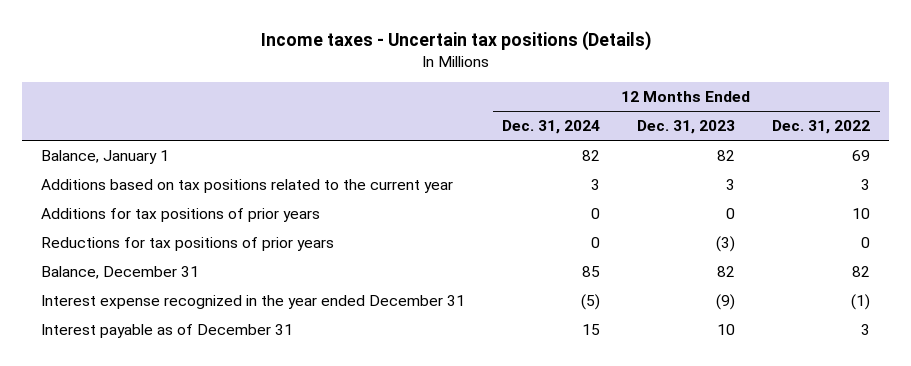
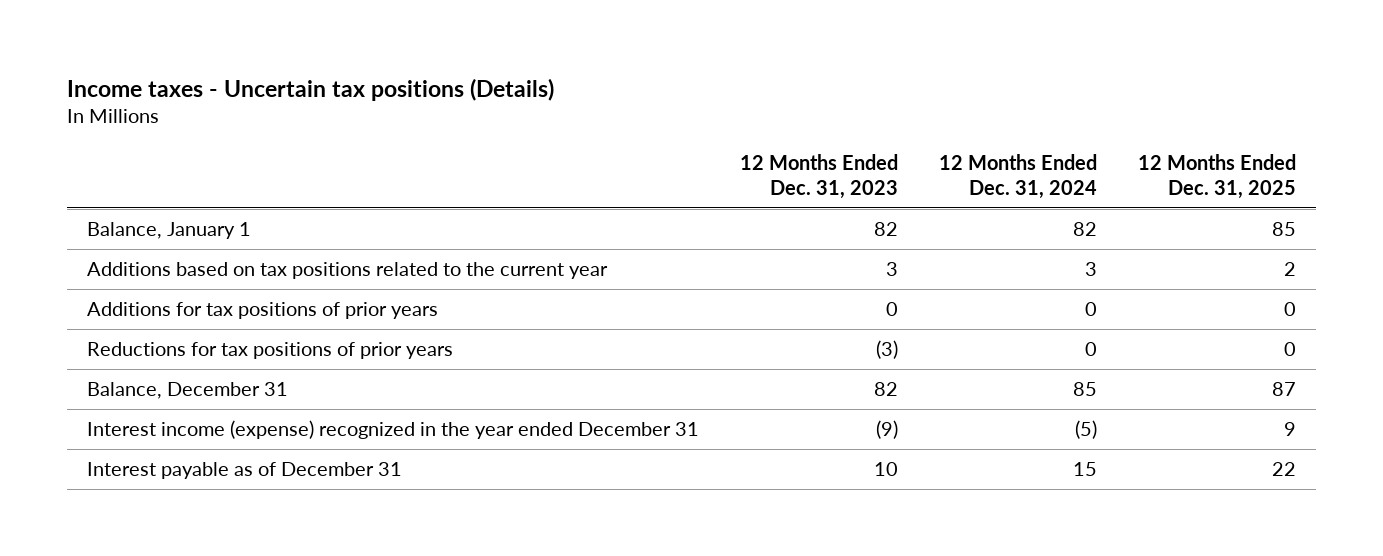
- | 12 Months Ended Dec. 31, 2024 | 12 Months Ended Dec. 31, 2023 | 12 Months Ended Dec. 31, 2022
+ | 12 Months Ended Dec. 31, 2023 | 12 Months Ended Dec. 31, 2024 | 12 Months Ended Dec. 31, 2025
- Interest expense recognized in the year ended December 31 | (5) | (9) | (1)
+ Interest income (expense) recognized in the year ended December 31 | (9) | (5) | 9

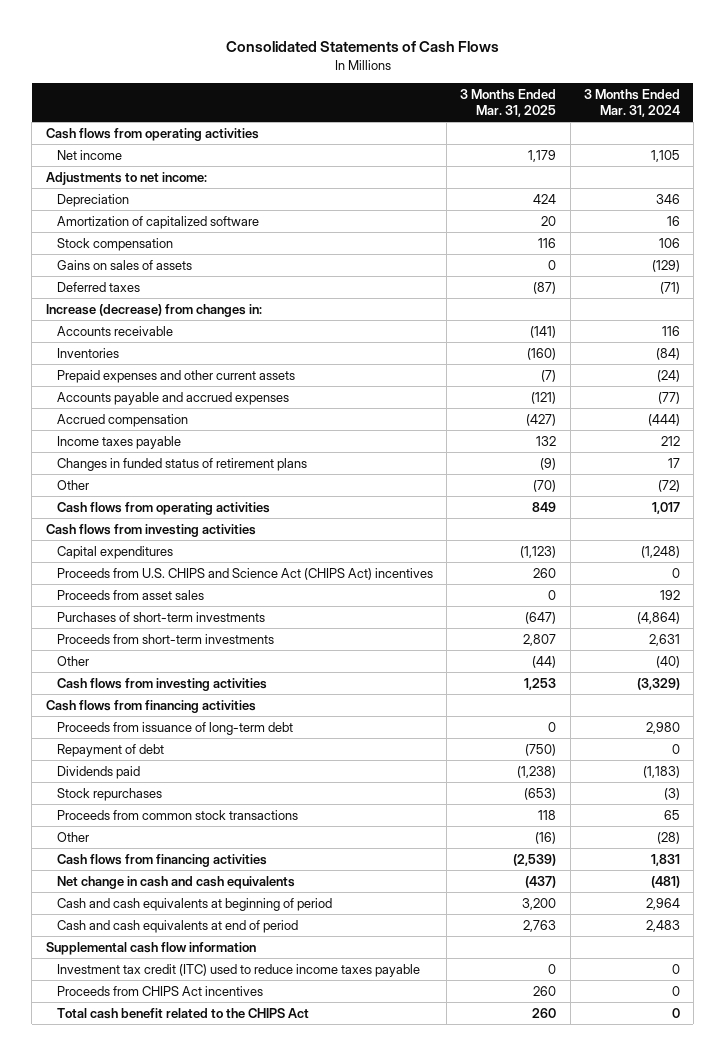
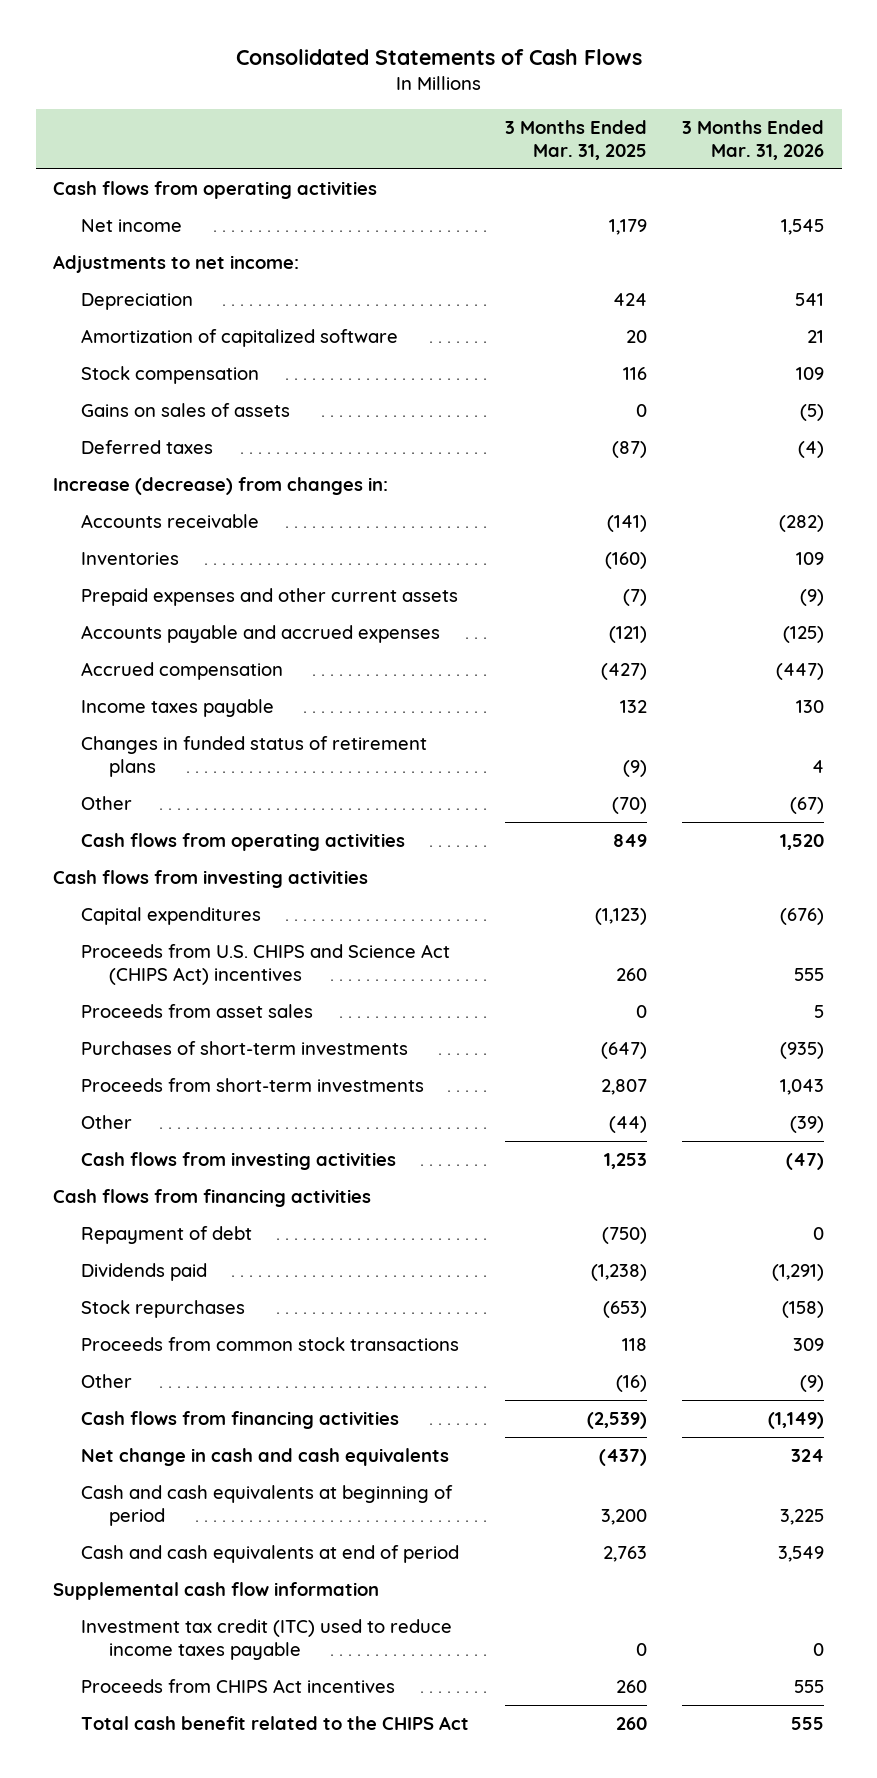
- | 3 Months Ended Mar. 31, 2025 | 3 Months Ended Mar. 31, 2024
+ | 3 Months Ended Mar. 31, 2025 | 3 Months Ended Mar. 31, 2026
- Proceeds from issuance of long-term debt | 0 | 2,980

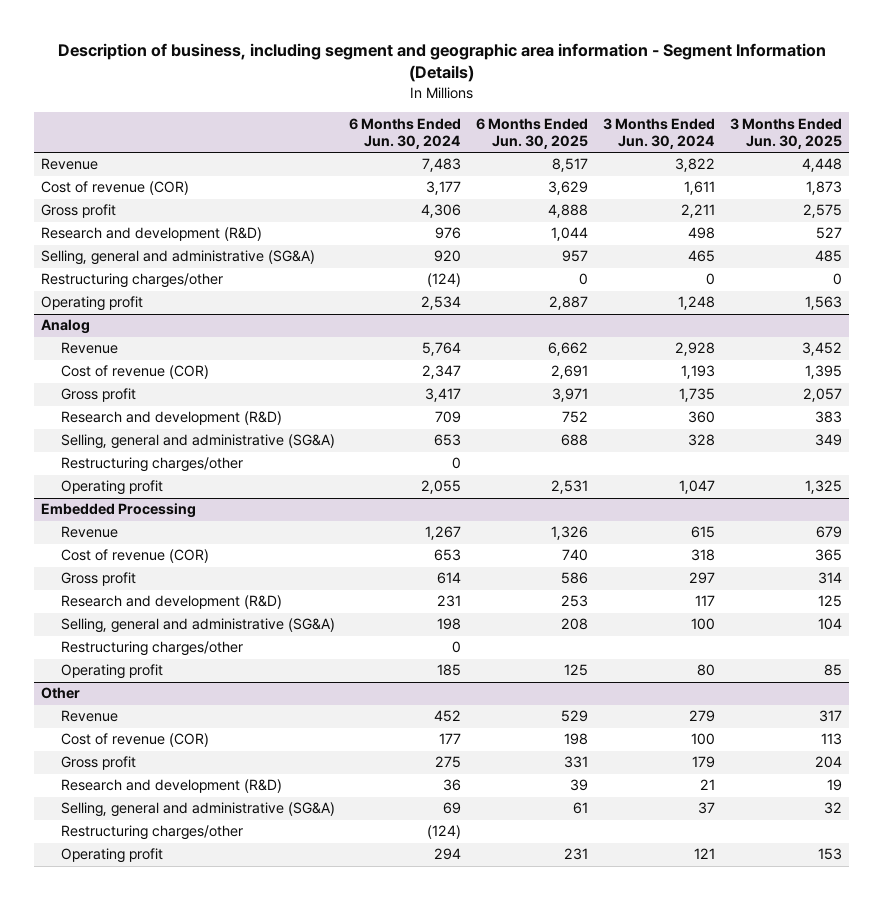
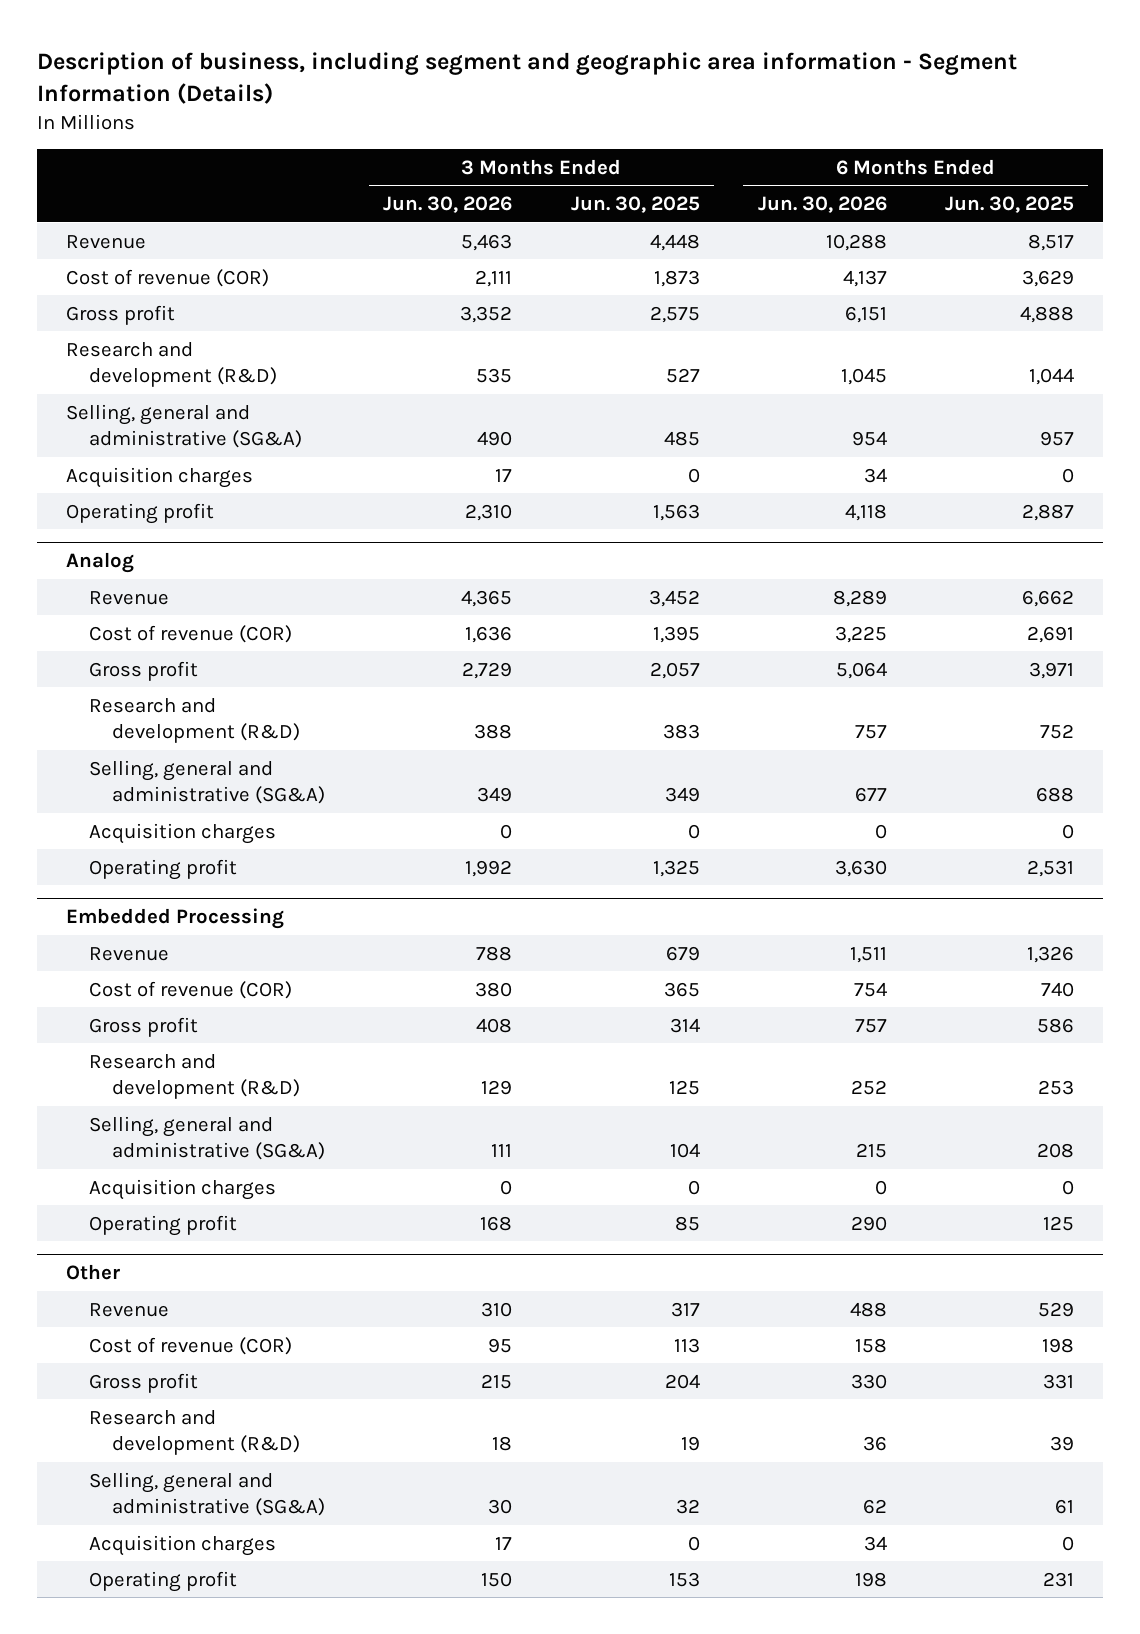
- | 6 Months Ended Jun. 30, 2024 | 6 Months Ended Jun. 30, 2025 | 3 Months Ended Jun. 30, 2024 | 3 Months Ended Jun. 30, 2025
+ | 3 Months Ended Jun. 30, 2026 | 3 Months Ended Jun. 30, 2025 | 6 Months Ended Jun. 30, 2026 | 6 Months Ended Jun. 30, 2025
- Restructuring charges/other | (124) | 0 | 0 | 0
+ Acquisition charges | 17 | 0 | 34 | 0
@ Analog
- Restructuring charges/other | 0 | | |
+ Acquisition charges | 0 | 0 | 0 | 0
@ Embedded Processing
- Restructuring charges/other | 0 | | |
+ Acquisition charges | 0 | 0 | 0 | 0
@ Other
- Restructuring charges/other | (124) | | |
+ Acquisition charges | 17 | 0 | 34 | 0

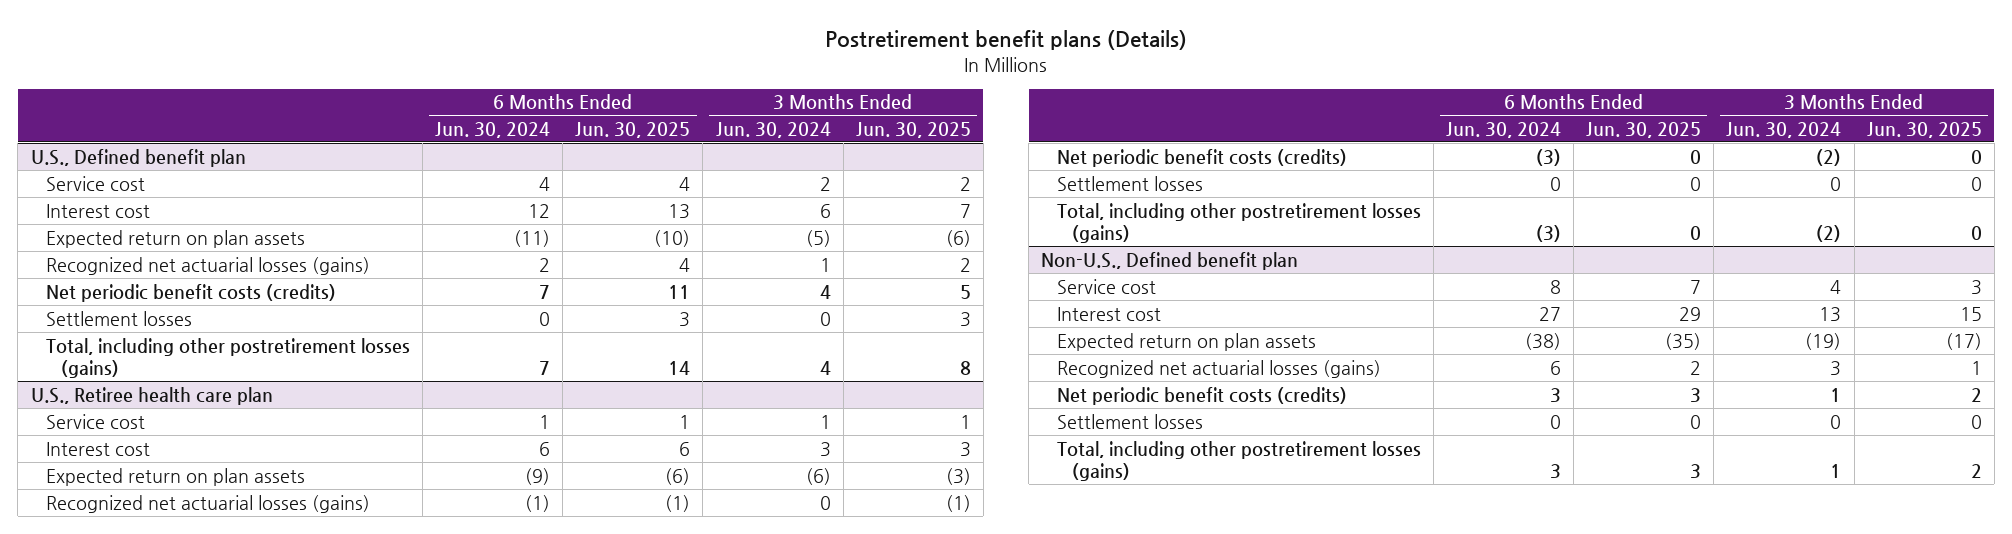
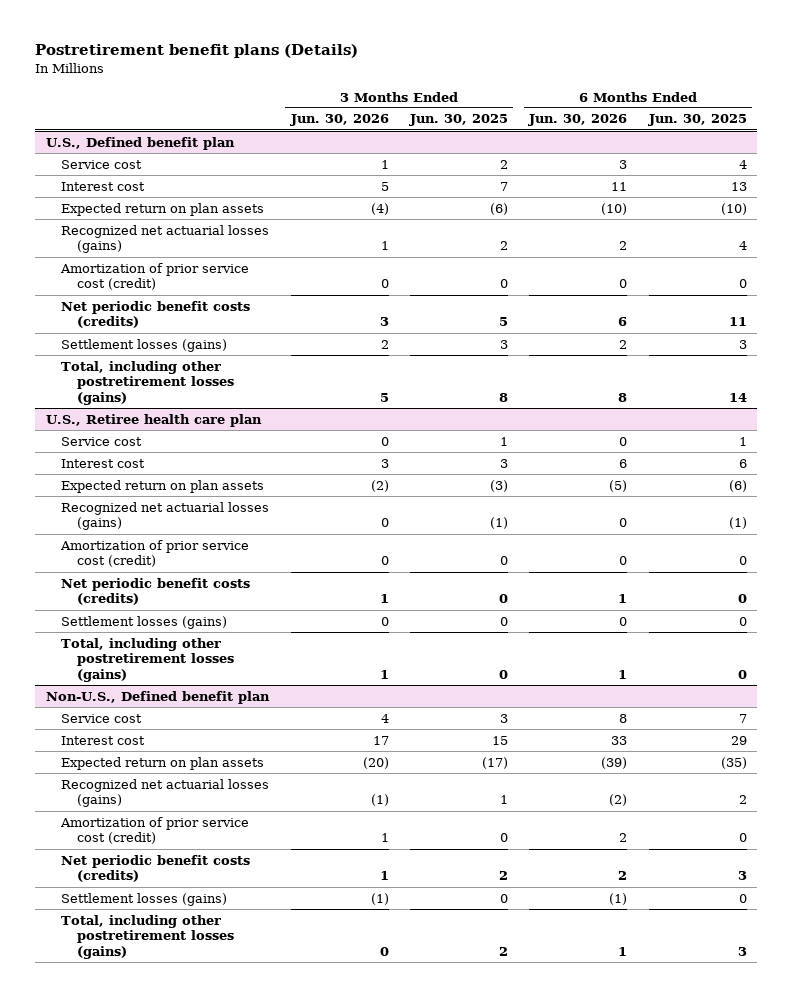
- | 6 Months Ended Jun. 30, 2024 | 6 Months Ended Jun. 30, 2025 | 3 Months Ended Jun. 30, 2024 | 3 Months Ended Jun. 30, 2025
+ | 3 Months Ended Jun. 30, 2026 | 3 Months Ended Jun. 30, 2025 | 6 Months Ended Jun. 30, 2026 | 6 Months Ended Jun. 30, 2025
@ U.S., Defined benefit plan
+ Amortization of prior service cost (credit) | 0 | 0 | 0 | 0
- Settlement losses | 0 | 3 | 0 | 3
+ Settlement losses (gains) | 2 | 3 | 2 | 3
@ U.S., Retiree health care plan
+ Amortization of prior service cost (credit) | 0 | 0 | 0 | 0
- Settlement losses | 0 | 0 | 0 | 0
+ Settlement losses (gains) | 0 | 0 | 0 | 0
@ Non-U.S., Defined benefit plan
+ Amortization of prior service cost (credit) | 1 | 0 | 2 | 0
- Settlement losses | 0 | 0 | 0 | 0
+ Settlement losses (gains) | (1) | 0 | (1) | 0

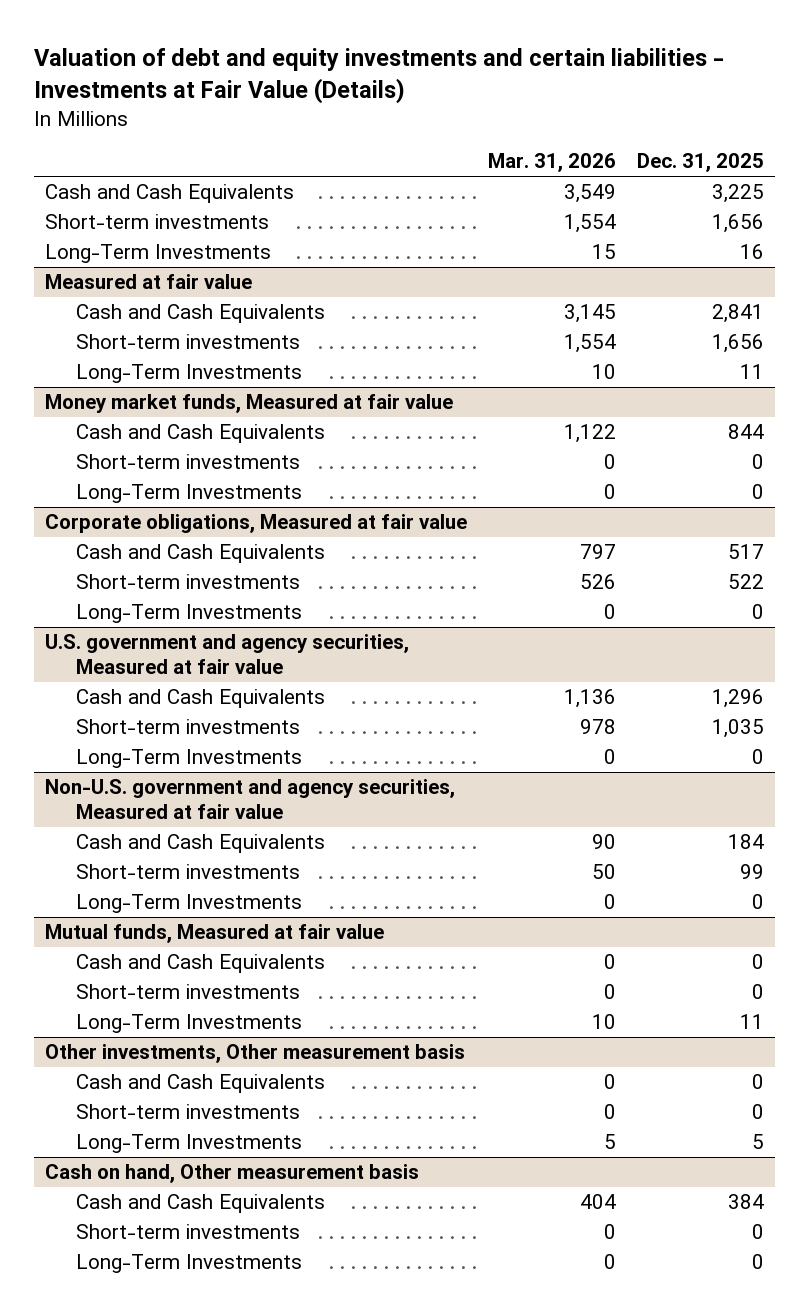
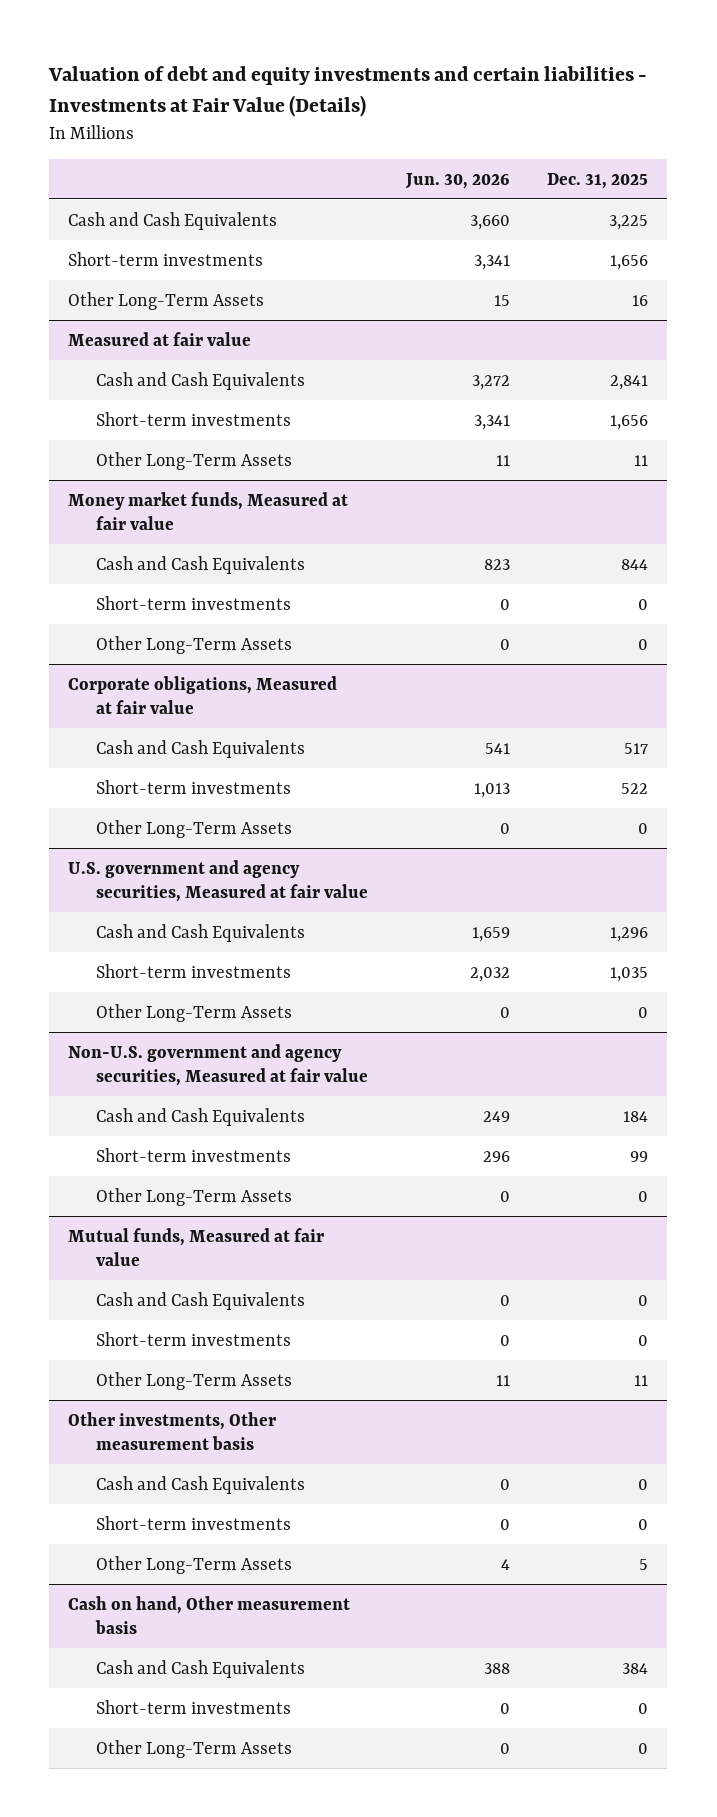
- | Mar. 31, 2026 | Dec. 31, 2025
+ | Jun. 30, 2026 | Dec. 31, 2025
- Long-Term Investments | 15 | 16
+ Other Long-Term Assets | 15 | 16
@ Measured at fair value
- Long-Term Investments | 10 | 11
+ Other Long-Term Assets | 11 | 11
@ Money market funds, Measured at fair value
- Long-Term Investments | 0 | 0
+ Other Long-Term Assets | 0 | 0
@ Corporate obligations, Measured at fair value
- Long-Term Investments | 0 | 0
+ Other Long-Term Assets | 0 | 0
@ U.S. government and agency securities, Measured at fair value
- Long-Term Investments | 0 | 0
+ Other Long-Term Assets | 0 | 0
@ Non-U.S. government and agency securities, Measured at fair value
- Long-Term Investments | 0 | 0
+ Other Long-Term Assets | 0 | 0
@ Mutual funds, Measured at fair value
- Long-Term Investments | 10 | 11
+ Other Long-Term Assets | 11 | 11
@ Other investments, Other measurement basis
- Long-Term Investments | 5 | 5
+ Other Long-Term Assets | 4 | 5
@ Cash on hand, Other measurement basis
- Long-Term Investments | 0 | 0
+ Other Long-Term Assets | 0 | 0

